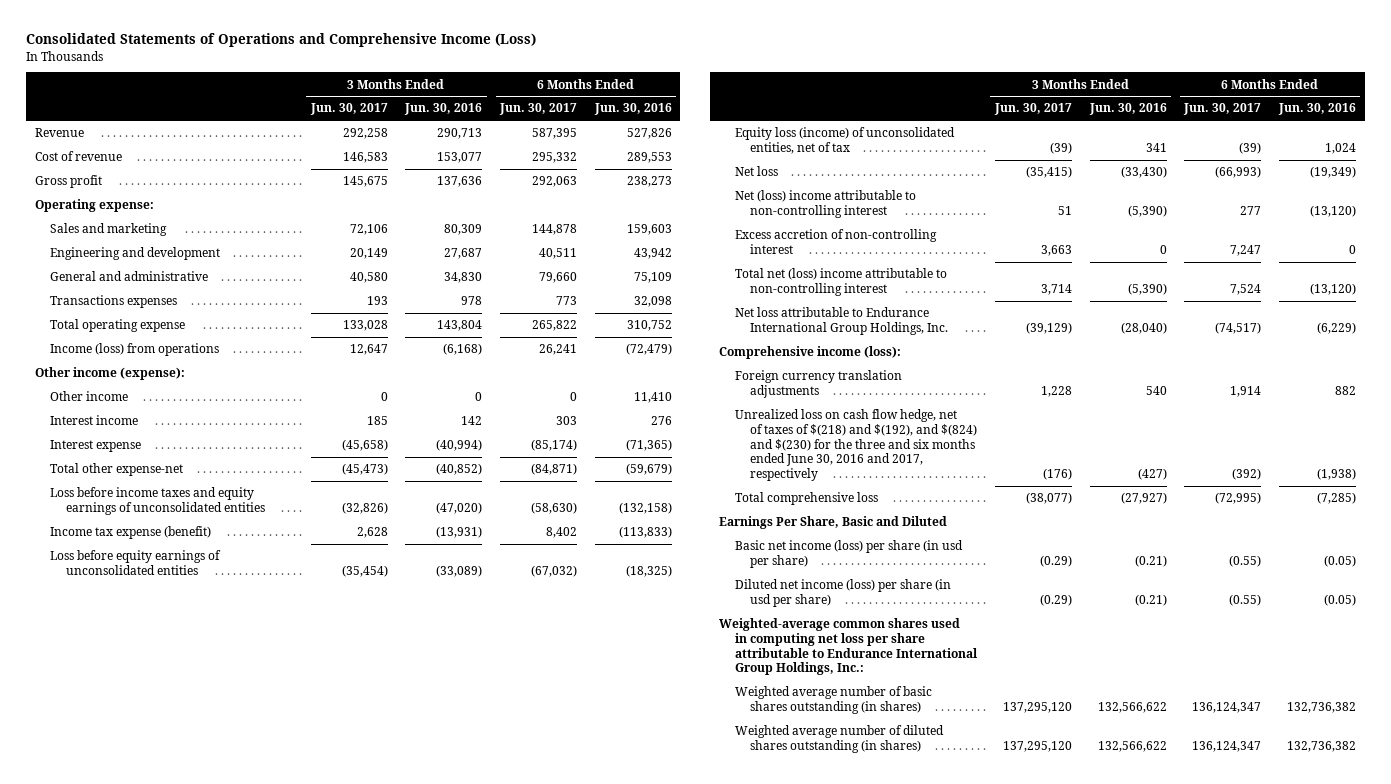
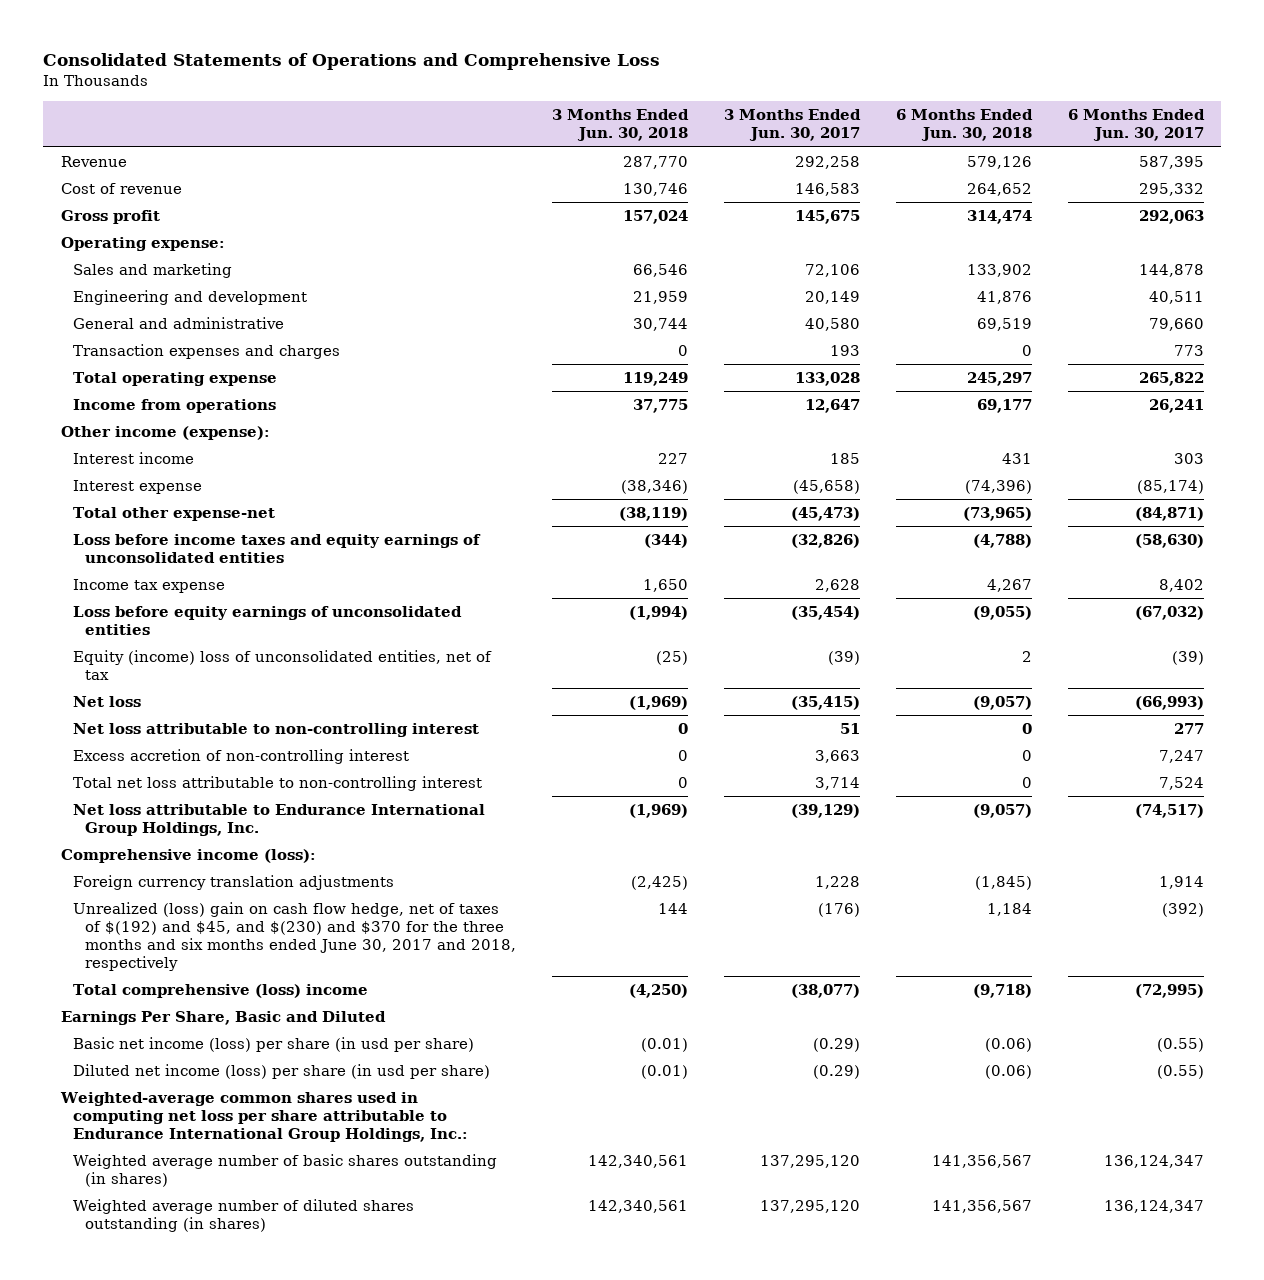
- Consolidated Statements of Operations and Comprehensive Income (Loss)
+ Consolidated Statements of Operations and Comprehensive Loss
- | 3 Months Ended Jun. 30, 2017 | 3 Months Ended Jun. 30, 2016 | 6 Months Ended Jun. 30, 2017 | 6 Months Ended Jun. 30, 2016
+ | 3 Months Ended Jun. 30, 2018 | 3 Months Ended Jun. 30, 2017 | 6 Months Ended Jun. 30, 2018 | 6 Months Ended Jun. 30, 2017
- Transactions expenses | 193 | 978 | 773 | 32,098
+ Transaction expenses and charges | 0 | 193 | 0 | 773
- Income (loss) from operations | 12,647 | (6,168) | 26,241 | (72,479)
+ Income from operations | 37,775 | 12,647 | 69,177 | 26,241
- Other income | 0 | 0 | 0 | 11,410
- Income tax expense (benefit) | 2,628 | (13,931) | 8,402 | (113,833)
+ Income tax expense | 1,650 | 2,628 | 4,267 | 8,402
- Equity loss (income) of unconsolidated entities, net of tax | (39) | 341 | (39) | 1,024
+ Equity (income) loss of unconsolidated entities, net of tax | (25) | (39) | 2 | (39)
- Net (loss) income attributable to non-controlling interest | 51 | (5,390) | 277 | (13,120)
+ Net loss attributable to non-controlling interest | 0 | 51 | 0 | 277
- Total net (loss) income attributable to non-controlling interest | 3,714 | (5,390) | 7,524 | (13,120)
+ Total net loss attributable to non-controlling interest | 0 | 3,714 | 0 | 7,524
- Unrealized loss on cash flow hedge, net of taxes of $(218) and $(192), and $(824) and $(230) for the three and six months ended June 30, 2016 and 2017, respectively | (176) | (427) | (392) | (1,938)
- Total comprehensive loss | (38,077) | (27,927) | (72,995) | (7,285)
+ Unrealized (loss) gain on cash flow hedge, net of taxes of $(192) and $45, and $(230) and $370 for the three months and six months ended June 30, 2017 and 2018, respectively | 144 | (176) | 1,184 | (392)
+ Total comprehensive (loss) income | (4,250) | (38,077) | (9,718) | (72,995)

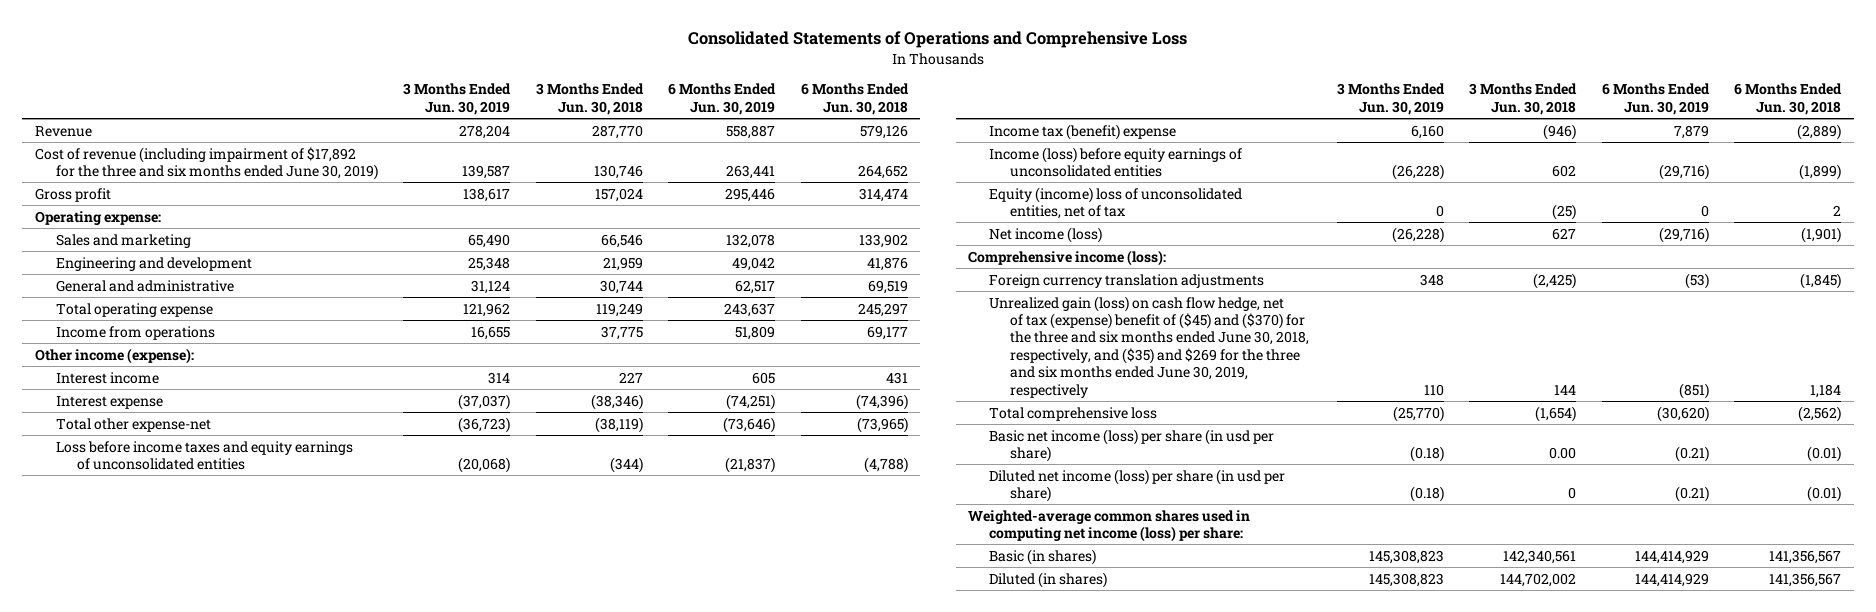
- | 3 Months Ended Jun. 30, 2018 | 3 Months Ended Jun. 30, 2017 | 6 Months Ended Jun. 30, 2018 | 6 Months Ended Jun. 30, 2017
+ | 3 Months Ended Jun. 30, 2019 | 3 Months Ended Jun. 30, 2018 | 6 Months Ended Jun. 30, 2019 | 6 Months Ended Jun. 30, 2018
- Cost of revenue | 130,746 | 146,583 | 264,652 | 295,332
+ Cost of revenue (including impairment of $17,892 for the three and six months ended June 30, 2019) | 139,587 | 130,746 | 263,441 | 264,652
- Transaction expenses and charges | 0 | 193 | 0 | 773
- Income tax expense | 1,650 | 2,628 | 4,267 | 8,402
- Loss before equity earnings of unconsolidated entities | (1,994) | (35,454) | (9,055) | (67,032)
+ Income tax (benefit) expense | 6,160 | (946) | 7,879 | (2,889)
+ Income (loss) before equity earnings of unconsolidated entities | (26,228) | 602 | (29,716) | (1,899)
- Net loss | (1,969) | (35,415) | (9,057) | (66,993)
- Net loss attributable to non-controlling interest | 0 | 51 | 0 | 277
- Excess accretion of non-controlling interest | 0 | 3,663 | 0 | 7,247
- Total net loss attributable to non-controlling interest | 0 | 3,714 | 0 | 7,524
- Net loss attributable to Endurance International Group Holdings, Inc. | (1,969) | (39,129) | (9,057) | (74,517)
+ Net income (loss) | (26,228) | 627 | (29,716) | (1,901)
- Unrealized (loss) gain on cash flow hedge, net of taxes of $(192) and $45, and $(230) and $370 for the three months and six months ended June 30, 2017 and 2018, respectively | 144 | (176) | 1,184 | (392)
- Total comprehensive (loss) income | (4,250) | (38,077) | (9,718) | (72,995)
- Earnings Per Share, Basic and Diluted
- Basic net income (loss) per share (in usd per share) | (0.01) | (0.29) | (0.06) | (0.55)
- Diluted net income (loss) per share (in usd per share) | (0.01) | (0.29) | (0.06) | (0.55)
- Weighted-average common shares used in computing net loss per share attributable to Endurance International Group Holdings, Inc.:
- Weighted average number of basic shares outstanding (in shares) | 142,340,561 | 137,295,120 | 141,356,567 | 136,124,347
- Weighted average number of diluted shares outstanding (in shares) | 142,340,561 | 137,295,120 | 141,356,567 | 136,124,347
+ Unrealized gain (loss) on cash flow hedge, net of tax (expense) benefit of ($45) and ($370) for the three and six months ended June 30, 2018, respectively, and ($35) and $269 for the three and six months ended June 30, 2019, respectively | 110 | 144 | (851) | 1,184
+ Total comprehensive loss | (25,770) | (1,654) | (30,620) | (2,562)
+ Basic net income (loss) per share (in usd per share) | (0.18) | 0.00 | (0.21) | (0.01)
+ Diluted net income (loss) per share (in usd per share) | (0.18) | 0 | (0.21) | (0.01)
+ Weighted-average common shares used in computing net income (loss) per share:
+ Basic (in shares) | 145,308,823 | 142,340,561 | 144,414,929 | 141,356,567
+ Diluted (in shares) | 145,308,823 | 144,702,002 | 144,414,929 | 141,356,567

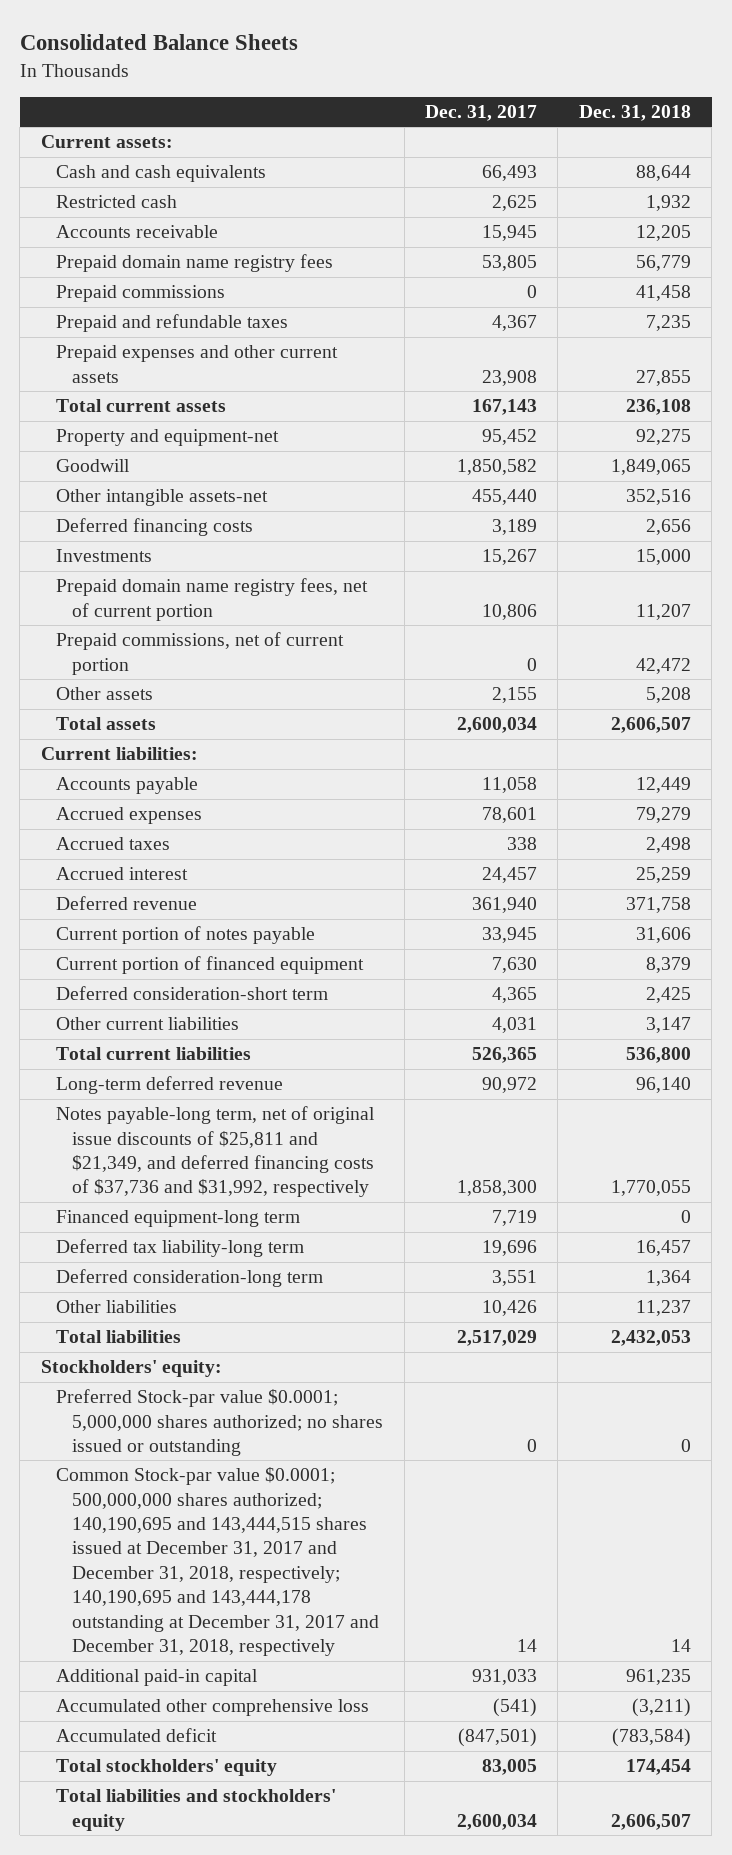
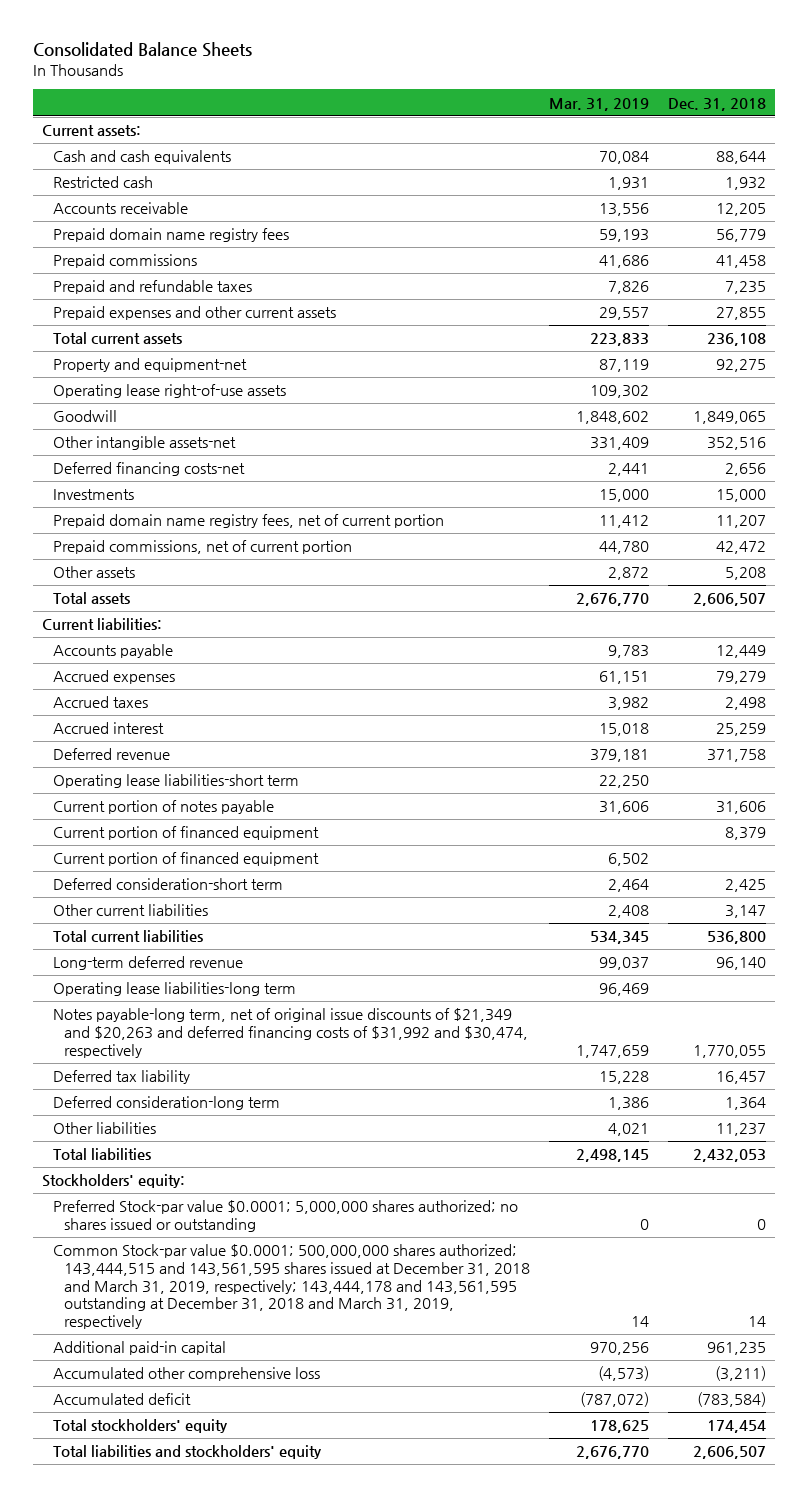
- | Dec. 31, 2017 | Dec. 31, 2018
+ | Mar. 31, 2019 | Dec. 31, 2018
+ Operating lease right-of-use assets | 109,302 |
- Deferred financing costs | 3,189 | 2,656
+ Deferred financing costs-net | 2,441 | 2,656
+ Operating lease liabilities-short term | 22,250 |
+ Current portion of financed equipment | 6,502 |
- Notes payable-long term, net of original issue discounts of $25,811 and $21,349, and deferred financing costs of $37,736 and $31,992, respectively | 1,858,300 | 1,770,055
- Financed equipment-long term | 7,719 | 0
- Deferred tax liability-long term | 19,696 | 16,457
+ Operating lease liabilities-long term | 96,469 |
+ Notes payable-long term, net of original issue discounts of $21,349 and $20,263 and deferred financing costs of $31,992 and $30,474, respectively | 1,747,659 | 1,770,055
+ Deferred tax liability | 15,228 | 16,457
- Common Stock-par value $0.0001; 500,000,000 shares authorized; 140,190,695 and 143,444,515 shares issued at December 31, 2017 and December 31, 2018, respectively; 140,190,695 and 143,444,178 outstanding at December 31, 2017 and December 31, 2018, respectively | 14 | 14
+ Common Stock-par value $0.0001; 500,000,000 shares authorized; 143,444,515 and 143,561,595 shares issued at December 31, 2018 and March 31, 2019, respectively; 143,444,178 and 143,561,595 outstanding at December 31, 2018 and March 31, 2019, respectively | 14 | 14

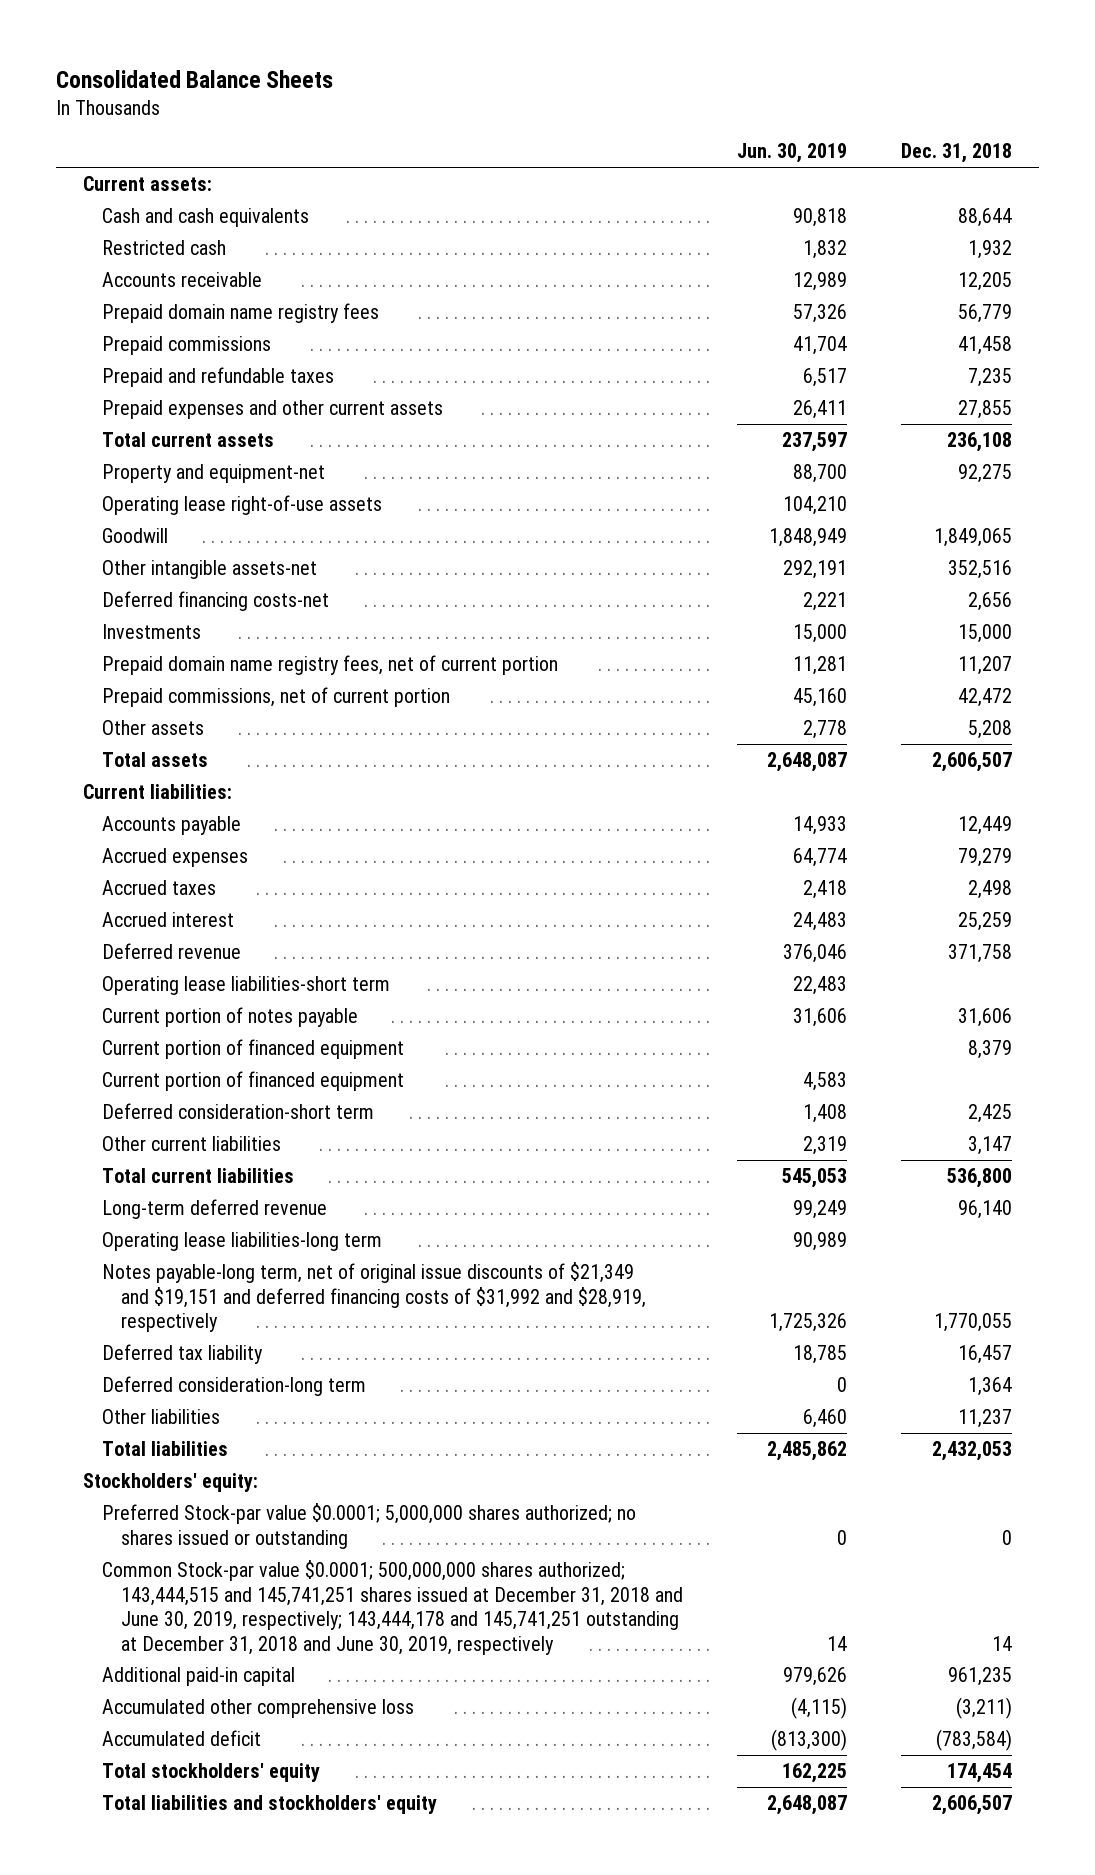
- | Mar. 31, 2019 | Dec. 31, 2018
+ | Jun. 30, 2019 | Dec. 31, 2018
- Notes payable-long term, net of original issue discounts of $21,349 and $20,263 and deferred financing costs of $31,992 and $30,474, respectively | 1,747,659 | 1,770,055
+ Notes payable-long term, net of original issue discounts of $21,349 and $19,151 and deferred financing costs of $31,992 and $28,919, respectively | 1,725,326 | 1,770,055
- Common Stock-par value $0.0001; 500,000,000 shares authorized; 143,444,515 and 143,561,595 shares issued at December 31, 2018 and March 31, 2019, respectively; 143,444,178 and 143,561,595 outstanding at December 31, 2018 and March 31, 2019, respectively | 14 | 14
+ Common Stock-par value $0.0001; 500,000,000 shares authorized; 143,444,515 and 145,741,251 shares issued at December 31, 2018 and June 30, 2019, respectively; 143,444,178 and 145,741,251 outstanding at December 31, 2018 and June 30, 2019, respectively | 14 | 14

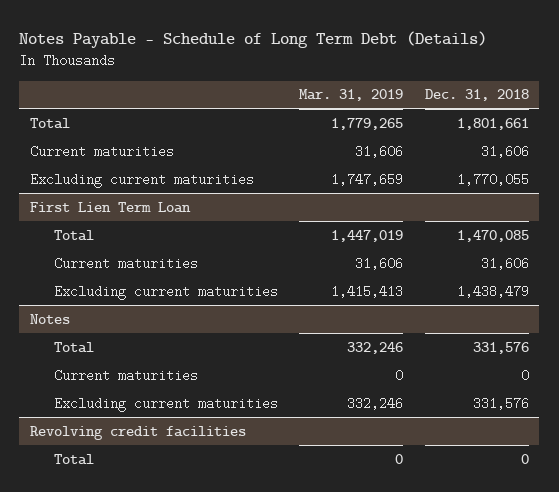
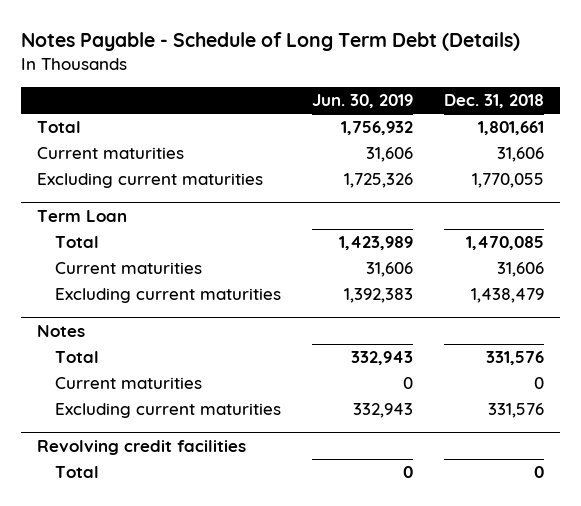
- | Mar. 31, 2019 | Dec. 31, 2018
+ | Jun. 30, 2019 | Dec. 31, 2018
- First Lien Term Loan
+ Term Loan

